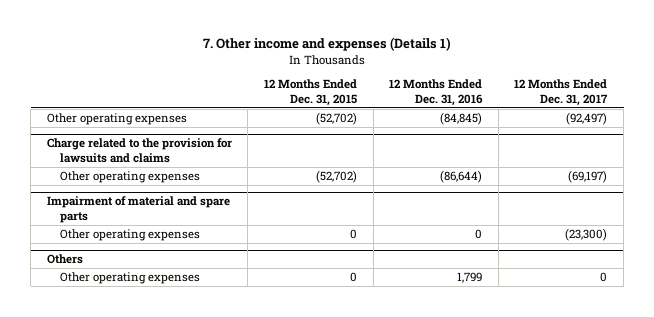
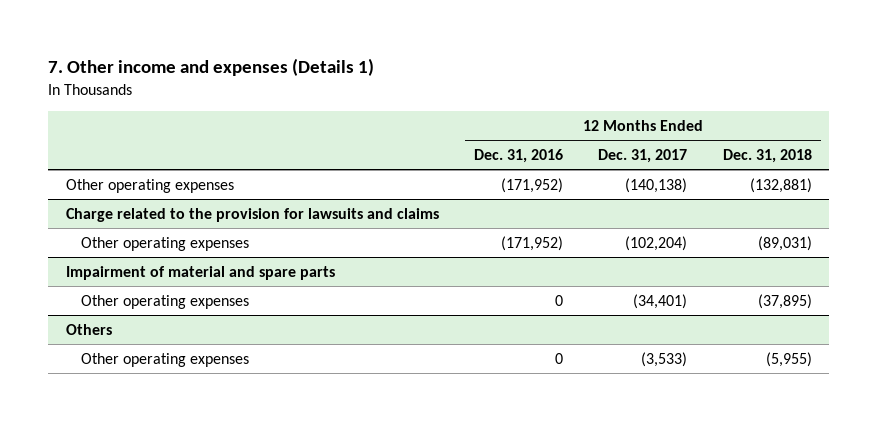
- | 12 Months Ended Dec. 31, 2015 | 12 Months Ended Dec. 31, 2016 | 12 Months Ended Dec. 31, 2017
+ | 12 Months Ended Dec. 31, 2016 | 12 Months Ended Dec. 31, 2017 | 12 Months Ended Dec. 31, 2018
- Other operating expenses | (52,702) | (84,845) | (92,497)
+ Other operating expenses | (171,952) | (140,138) | (132,881)
@ Charge related to the provision for lawsuits and claims
- Other operating expenses | (52,702) | (86,644) | (69,197)
+ Other operating expenses | (171,952) | (102,204) | (89,031)
@ Impairment of material and spare parts
- Other operating expenses | 0 | 0 | (23,300)
+ Other operating expenses | 0 | (34,401) | (37,895)
@ Others
- Other operating expenses | 0 | 1,799 | 0
+ Other operating expenses | 0 | (3,533) | (5,955)

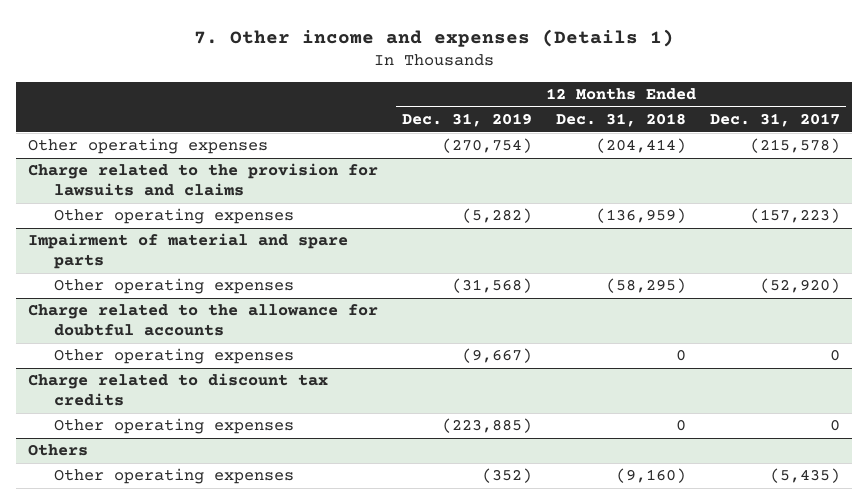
- | 12 Months Ended Dec. 31, 2016 | 12 Months Ended Dec. 31, 2017 | 12 Months Ended Dec. 31, 2018
+ | 12 Months Ended Dec. 31, 2019 | 12 Months Ended Dec. 31, 2018 | 12 Months Ended Dec. 31, 2017
- Other operating expenses | (171,952) | (140,138) | (132,881)
+ Other operating expenses | (270,754) | (204,414) | (215,578)
@ Charge related to the provision for lawsuits and claims
- Other operating expenses | (171,952) | (102,204) | (89,031)
+ Other operating expenses | (5,282) | (136,959) | (157,223)
@ Impairment of material and spare parts
- Other operating expenses | 0 | (34,401) | (37,895)
+ Other operating expenses | (31,568) | (58,295) | (52,920)
+ Charge related to the allowance for doubtful accounts
+ Other operating expenses | (9,667) | 0 | 0
+ Charge related to discount tax credits
+ Other operating expenses | (223,885) | 0 | 0
@ Others
- Other operating expenses | 0 | (3,533) | (5,955)
+ Other operating expenses | (352) | (9,160) | (5,435)

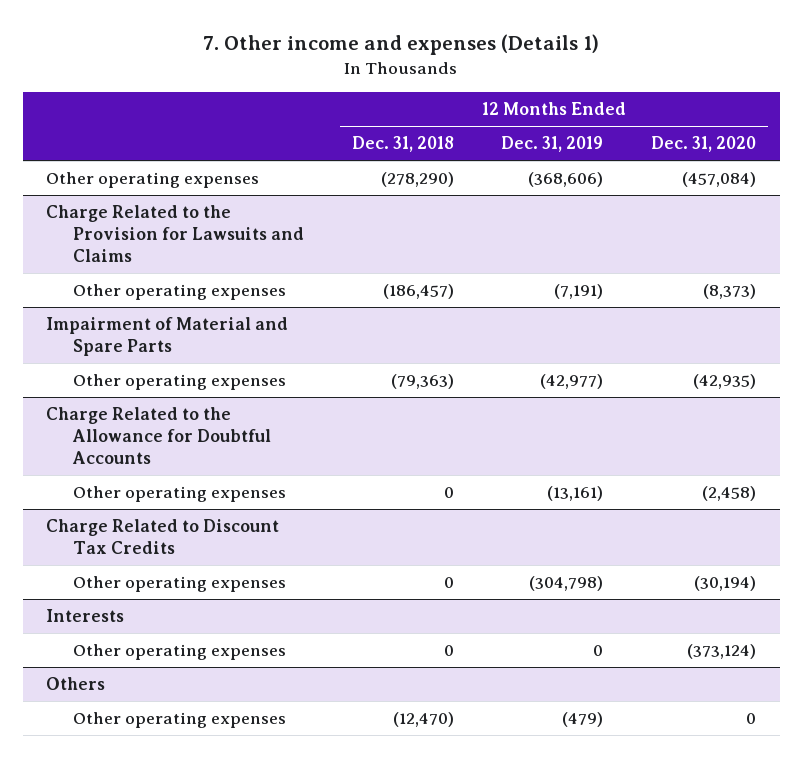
- | 12 Months Ended Dec. 31, 2019 | 12 Months Ended Dec. 31, 2018 | 12 Months Ended Dec. 31, 2017
+ | 12 Months Ended Dec. 31, 2018 | 12 Months Ended Dec. 31, 2019 | 12 Months Ended Dec. 31, 2020
- Other operating expenses | (270,754) | (204,414) | (215,578)
- Charge related to the provision for lawsuits and claims
- Other operating expenses | (5,282) | (136,959) | (157,223)
- Impairment of material and spare parts
- Other operating expenses | (31,568) | (58,295) | (52,920)
- Charge related to the allowance for doubtful accounts
- Other operating expenses | (9,667) | 0 | 0
- Charge related to discount tax credits
- Other operating expenses | (223,885) | 0 | 0
+ Other operating expenses | (278,290) | (368,606) | (457,084)
+ Charge Related to the Provision for Lawsuits and Claims
+ Other operating expenses | (186,457) | (7,191) | (8,373)
+ Impairment of Material and Spare Parts
+ Other operating expenses | (79,363) | (42,977) | (42,935)
+ Charge Related to the Allowance for Doubtful Accounts
+ Other operating expenses | 0 | (13,161) | (2,458)
+ Charge Related to Discount Tax Credits
+ Other operating expenses | 0 | (304,798) | (30,194)
+ Interests
+ Other operating expenses | 0 | 0 | (373,124)
@ Others
- Other operating expenses | (352) | (9,160) | (5,435)
+ Other operating expenses | (12,470) | (479) | 0

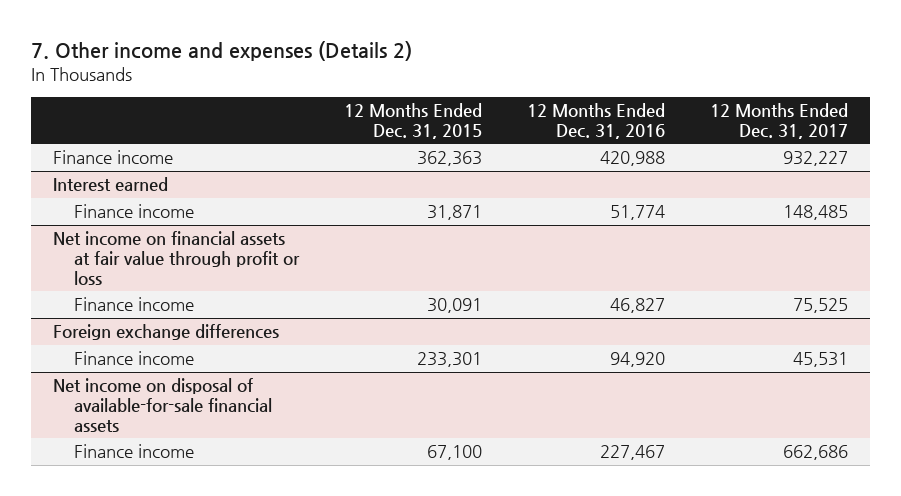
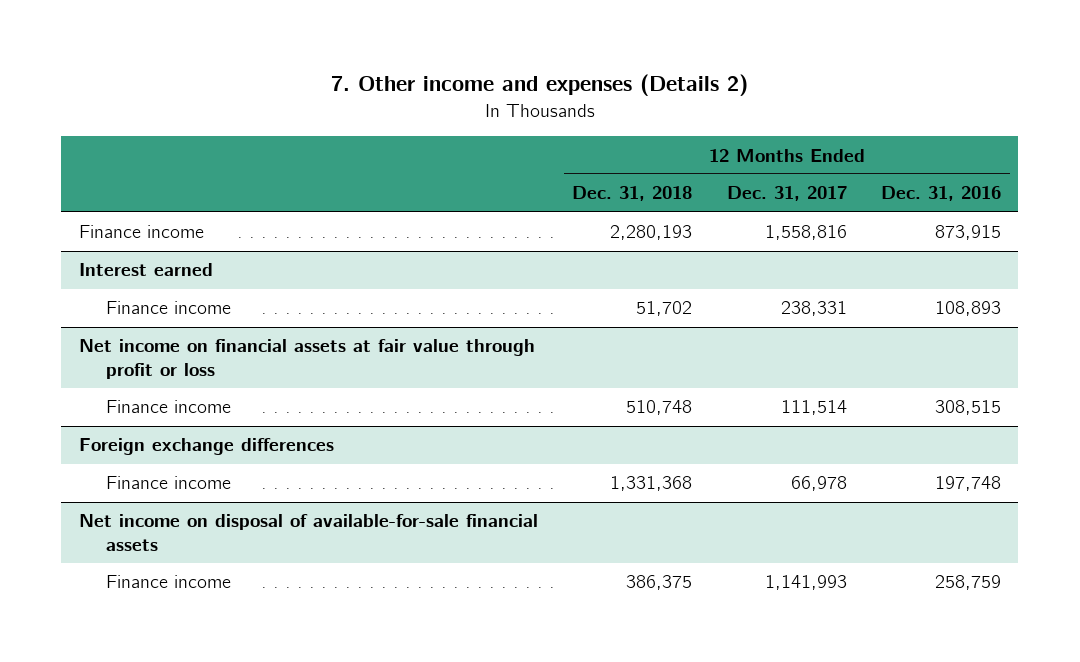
- | 12 Months Ended Dec. 31, 2015 | 12 Months Ended Dec. 31, 2016 | 12 Months Ended Dec. 31, 2017
+ | 12 Months Ended Dec. 31, 2018 | 12 Months Ended Dec. 31, 2017 | 12 Months Ended Dec. 31, 2016
- Finance income | 362,363 | 420,988 | 932,227
+ Finance income | 2,280,193 | 1,558,816 | 873,915
@ Interest earned
- Finance income | 31,871 | 51,774 | 148,485
+ Finance income | 51,702 | 238,331 | 108,893
@ Net income on financial assets at fair value through profit or loss
- Finance income | 30,091 | 46,827 | 75,525
+ Finance income | 510,748 | 111,514 | 308,515
@ Foreign exchange differences
- Finance income | 233,301 | 94,920 | 45,531
+ Finance income | 1,331,368 | 66,978 | 197,748
@ Net income on disposal of available-for-sale financial assets
- Finance income | 67,100 | 227,467 | 662,686
+ Finance income | 386,375 | 1,141,993 | 258,759

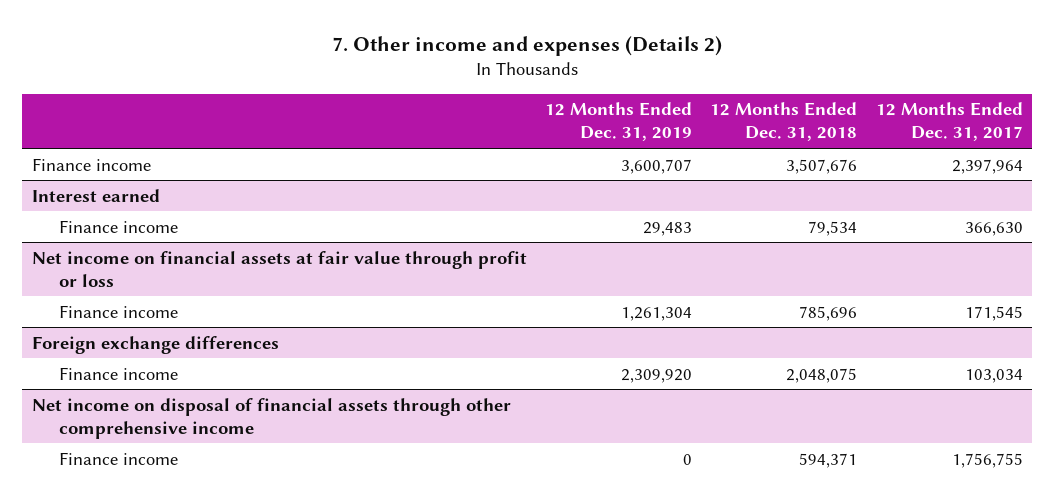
- | 12 Months Ended Dec. 31, 2018 | 12 Months Ended Dec. 31, 2017 | 12 Months Ended Dec. 31, 2016
+ | 12 Months Ended Dec. 31, 2019 | 12 Months Ended Dec. 31, 2018 | 12 Months Ended Dec. 31, 2017
- Finance income | 2,280,193 | 1,558,816 | 873,915
+ Finance income | 3,600,707 | 3,507,676 | 2,397,964
@ Interest earned
- Finance income | 51,702 | 238,331 | 108,893
+ Finance income | 29,483 | 79,534 | 366,630
@ Net income on financial assets at fair value through profit or loss
- Finance income | 510,748 | 111,514 | 308,515
+ Finance income | 1,261,304 | 785,696 | 171,545
@ Foreign exchange differences
- Finance income | 1,331,368 | 66,978 | 197,748
- Net income on disposal of available-for-sale financial assets
- Finance income | 386,375 | 1,141,993 | 258,759
@ Foreign exchange differences
+ Finance income | 2,309,920 | 2,048,075 | 103,034
+ Net income on disposal of financial assets through other comprehensive income
+ Finance income | 0 | 594,371 | 1,756,755

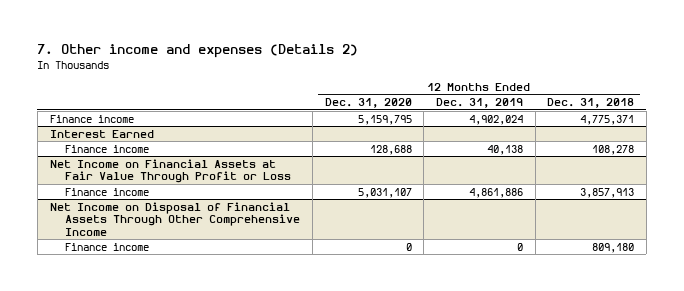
- | 12 Months Ended Dec. 31, 2019 | 12 Months Ended Dec. 31, 2018 | 12 Months Ended Dec. 31, 2017
+ | 12 Months Ended Dec. 31, 2020 | 12 Months Ended Dec. 31, 2019 | 12 Months Ended Dec. 31, 2018
- Finance income | 3,600,707 | 3,507,676 | 2,397,964
- Interest earned
- Finance income | 29,483 | 79,534 | 366,630
- Net income on financial assets at fair value through profit or loss
- Finance income | 1,261,304 | 785,696 | 171,545
- Foreign exchange differences
- Finance income | 2,309,920 | 2,048,075 | 103,034
- Net income on disposal of financial assets through other comprehensive income
- Finance income | 0 | 594,371 | 1,756,755
+ Finance income | 5,159,795 | 4,902,024 | 4,775,371
+ Interest Earned
+ Finance income | 128,688 | 40,138 | 108,278
+ Net Income on Financial Assets at Fair Value Through Profit or Loss
+ Finance income | 5,031,107 | 4,861,886 | 3,857,913
+ Net Income on Disposal of Financial Assets Through Other Comprehensive Income
+ Finance income | 0 | 0 | 809,180

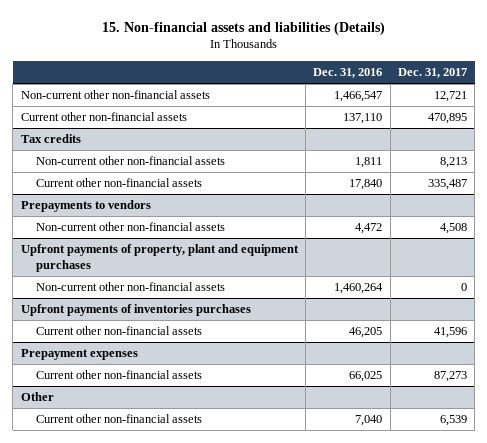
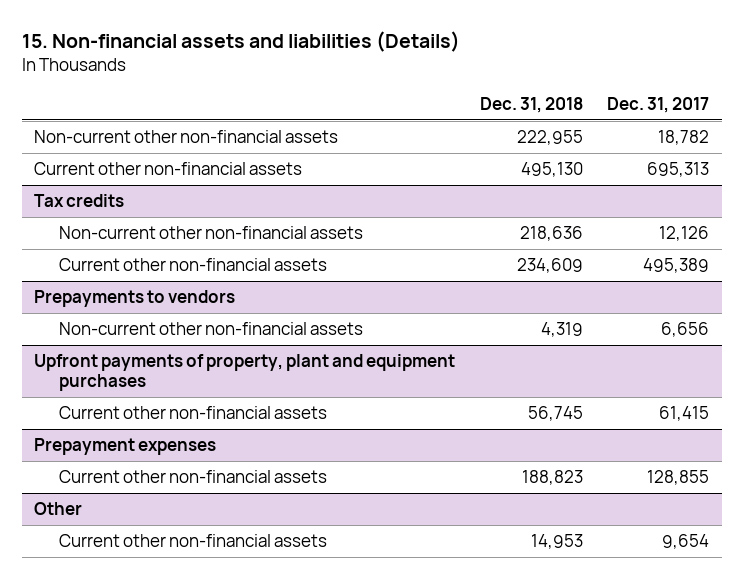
- | Dec. 31, 2016 | Dec. 31, 2017
+ | Dec. 31, 2018 | Dec. 31, 2017
- Non-current other non-financial assets | 1,466,547 | 12,721
- Current other non-financial assets | 137,110 | 470,895
+ Non-current other non-financial assets | 222,955 | 18,782
+ Current other non-financial assets | 495,130 | 695,313
@ Tax credits
- Non-current other non-financial assets | 1,811 | 8,213
- Current other non-financial assets | 17,840 | 335,487
+ Non-current other non-financial assets | 218,636 | 12,126
+ Current other non-financial assets | 234,609 | 495,389
@ Prepayments to vendors
- Non-current other non-financial assets | 4,472 | 4,508
+ Non-current other non-financial assets | 4,319 | 6,656
@ Upfront payments of property, plant and equipment purchases
- Non-current other non-financial assets | 1,460,264 | 0
- Upfront payments of inventories purchases
- Current other non-financial assets | 46,205 | 41,596
@ Upfront payments of property, plant and equipment purchases
+ Current other non-financial assets | 56,745 | 61,415
@ Prepayment expenses
- Current other non-financial assets | 66,025 | 87,273
+ Current other non-financial assets | 188,823 | 128,855
@ Other
- Current other non-financial assets | 7,040 | 6,539
+ Current other non-financial assets | 14,953 | 9,654

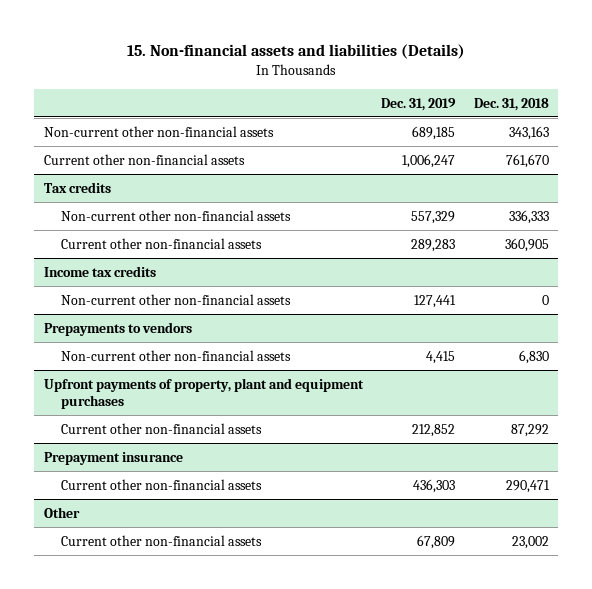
- | Dec. 31, 2018 | Dec. 31, 2017
+ | Dec. 31, 2019 | Dec. 31, 2018
- Non-current other non-financial assets | 222,955 | 18,782
- Current other non-financial assets | 495,130 | 695,313
+ Non-current other non-financial assets | 689,185 | 343,163
+ Current other non-financial assets | 1,006,247 | 761,670
@ Tax credits
- Non-current other non-financial assets | 218,636 | 12,126
- Current other non-financial assets | 234,609 | 495,389
+ Non-current other non-financial assets | 557,329 | 336,333
+ Current other non-financial assets | 289,283 | 360,905
+ Income tax credits
+ Non-current other non-financial assets | 127,441 | 0
@ Prepayments to vendors
- Non-current other non-financial assets | 4,319 | 6,656
+ Non-current other non-financial assets | 4,415 | 6,830
@ Upfront payments of property, plant and equipment purchases
- Current other non-financial assets | 56,745 | 61,415
- Prepayment expenses
- Current other non-financial assets | 188,823 | 128,855
@ Upfront payments of property, plant and equipment purchases
+ Current other non-financial assets | 212,852 | 87,292
+ Prepayment insurance
+ Current other non-financial assets | 436,303 | 290,471
@ Other
- Current other non-financial assets | 14,953 | 9,654
+ Current other non-financial assets | 67,809 | 23,002

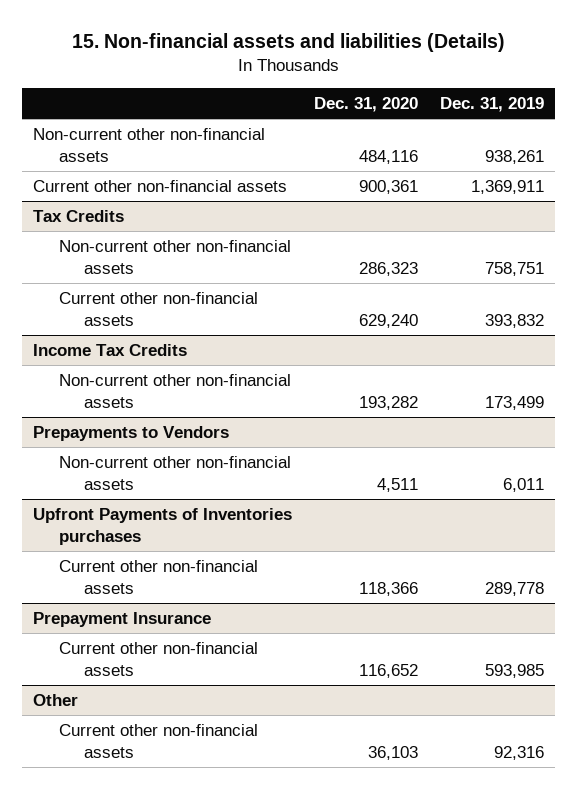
- | Dec. 31, 2019 | Dec. 31, 2018
+ | Dec. 31, 2020 | Dec. 31, 2019
- Non-current other non-financial assets | 689,185 | 343,163
- Current other non-financial assets | 1,006,247 | 761,670
- Tax credits
- Non-current other non-financial assets | 557,329 | 336,333
- Current other non-financial assets | 289,283 | 360,905
- Income tax credits
- Non-current other non-financial assets | 127,441 | 0
- Prepayments to vendors
- Non-current other non-financial assets | 4,415 | 6,830
- Upfront payments of property, plant and equipment purchases
- Current other non-financial assets | 212,852 | 87,292
- Prepayment insurance
- Current other non-financial assets | 436,303 | 290,471
+ Non-current other non-financial assets | 484,116 | 938,261
+ Current other non-financial assets | 900,361 | 1,369,911
+ Tax Credits
+ Non-current other non-financial assets | 286,323 | 758,751
+ Current other non-financial assets | 629,240 | 393,832
+ Income Tax Credits
+ Non-current other non-financial assets | 193,282 | 173,499
+ Prepayments to Vendors
+ Non-current other non-financial assets | 4,511 | 6,011
+ Upfront Payments of Inventories purchases
+ Current other non-financial assets | 118,366 | 289,778
+ Prepayment Insurance
+ Current other non-financial assets | 116,652 | 593,985
@ Other
- Current other non-financial assets | 67,809 | 23,002
+ Current other non-financial assets | 36,103 | 92,316

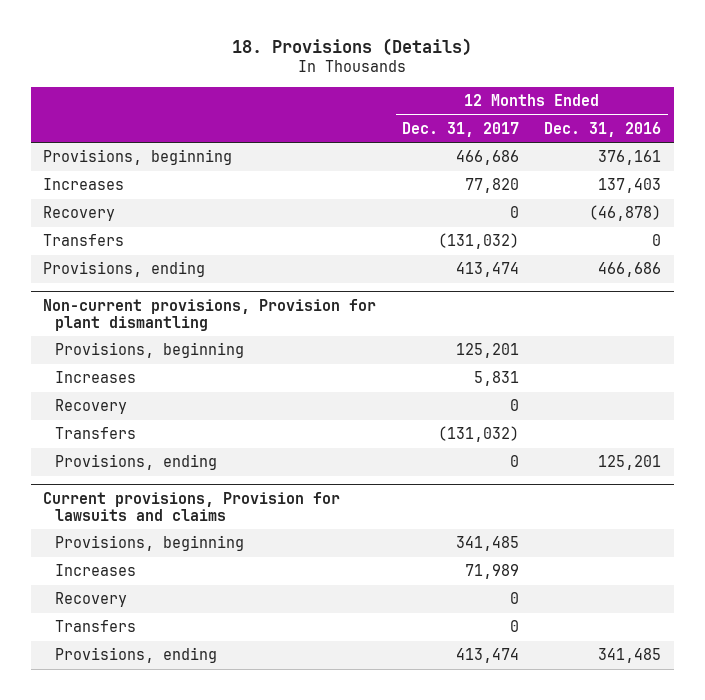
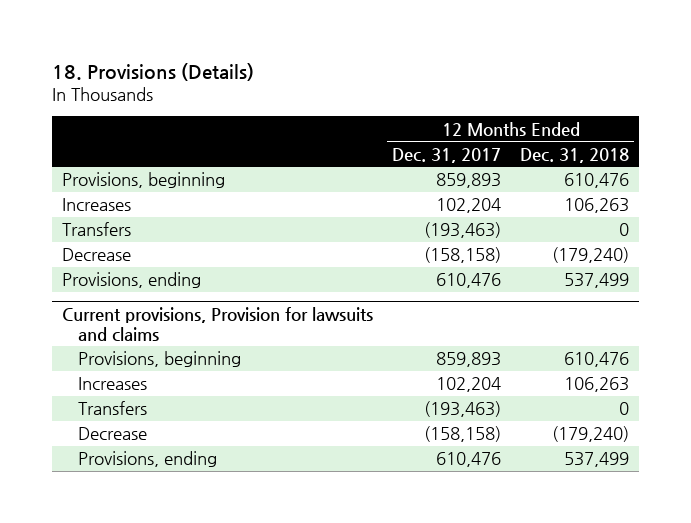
- | 12 Months Ended Dec. 31, 2017 | 12 Months Ended Dec. 31, 2016
+ | 12 Months Ended Dec. 31, 2017 | 12 Months Ended Dec. 31, 2018
- Provisions, beginning | 466,686 | 376,161
- Increases | 77,820 | 137,403
- Recovery | 0 | (46,878)
- Transfers | (131,032) | 0
- Provisions, ending | 413,474 | 466,686
- Non-current provisions, Provision for plant dismantling
- Provisions, beginning | 125,201 |
- Increases | 5,831 |
- Recovery | 0 |
- Transfers | (131,032) |
- Provisions, ending | 0 | 125,201
+ Provisions, beginning | 859,893 | 610,476
+ Increases | 102,204 | 106,263
+ Transfers | (193,463) | 0
+ Decrease | (158,158) | (179,240)
+ Provisions, ending | 610,476 | 537,499
@ Current provisions, Provision for lawsuits and claims
- Provisions, beginning | 341,485 |
- Increases | 71,989 |
- Recovery | 0 |
- Transfers | 0 |
- Provisions, ending | 413,474 | 341,485
+ Provisions, beginning | 859,893 | 610,476
+ Increases | 102,204 | 106,263
+ Transfers | (193,463) | 0
+ Decrease | (158,158) | (179,240)
+ Provisions, ending | 610,476 | 537,499

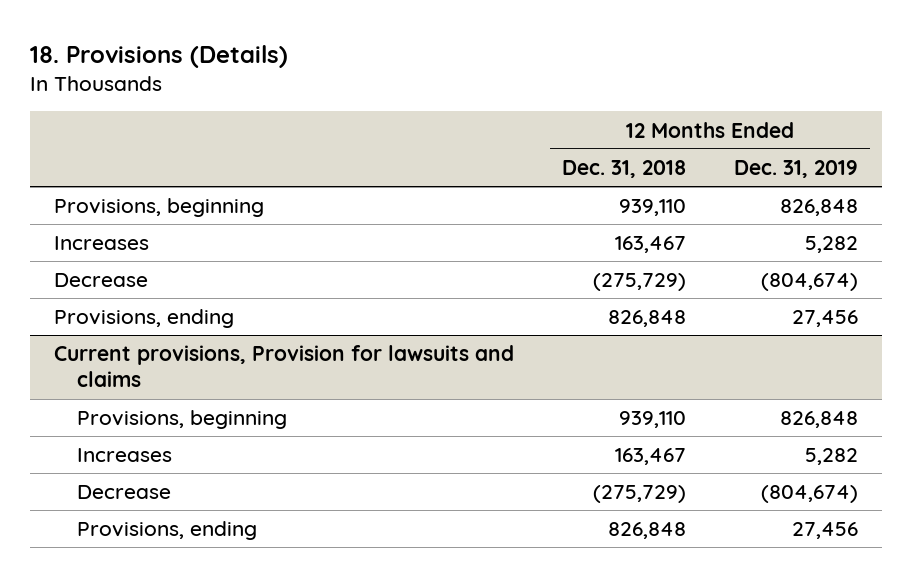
- | 12 Months Ended Dec. 31, 2017 | 12 Months Ended Dec. 31, 2018
+ | 12 Months Ended Dec. 31, 2018 | 12 Months Ended Dec. 31, 2019
- Provisions, beginning | 859,893 | 610,476
- Increases | 102,204 | 106,263
- Transfers | (193,463) | 0
- Decrease | (158,158) | (179,240)
- Provisions, ending | 610,476 | 537,499
+ Provisions, beginning | 939,110 | 826,848
+ Increases | 163,467 | 5,282
+ Decrease | (275,729) | (804,674)
+ Provisions, ending | 826,848 | 27,456
@ Current provisions, Provision for lawsuits and claims
- Provisions, beginning | 859,893 | 610,476
- Increases | 102,204 | 106,263
- Transfers | (193,463) | 0
- Decrease | (158,158) | (179,240)
- Provisions, ending | 610,476 | 537,499
+ Provisions, beginning | 939,110 | 826,848
+ Increases | 163,467 | 5,282
+ Decrease | (275,729) | (804,674)
+ Provisions, ending | 826,848 | 27,456

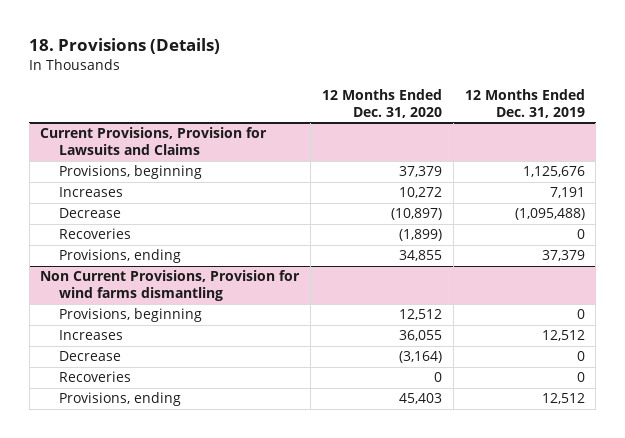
- | 12 Months Ended Dec. 31, 2018 | 12 Months Ended Dec. 31, 2019
+ | 12 Months Ended Dec. 31, 2020 | 12 Months Ended Dec. 31, 2019
- Provisions, beginning | 939,110 | 826,848
- Increases | 163,467 | 5,282
- Decrease | (275,729) | (804,674)
- Provisions, ending | 826,848 | 27,456
- Current provisions, Provision for lawsuits and claims
- Provisions, beginning | 939,110 | 826,848
- Increases | 163,467 | 5,282
- Decrease | (275,729) | (804,674)
- Provisions, ending | 826,848 | 27,456
+ Current Provisions, Provision for Lawsuits and Claims
+ Provisions, beginning | 37,379 | 1,125,676
+ Increases | 10,272 | 7,191
+ Decrease | (10,897) | (1,095,488)
+ Recoveries | (1,899) | 0
+ Provisions, ending | 34,855 | 37,379
+ Non Current Provisions, Provision for wind farms dismantling
+ Provisions, beginning | 12,512 | 0
+ Increases | 36,055 | 12,512
+ Decrease | (3,164) | 0
+ Recoveries | 0 | 0
+ Provisions, ending | 45,403 | 12,512

